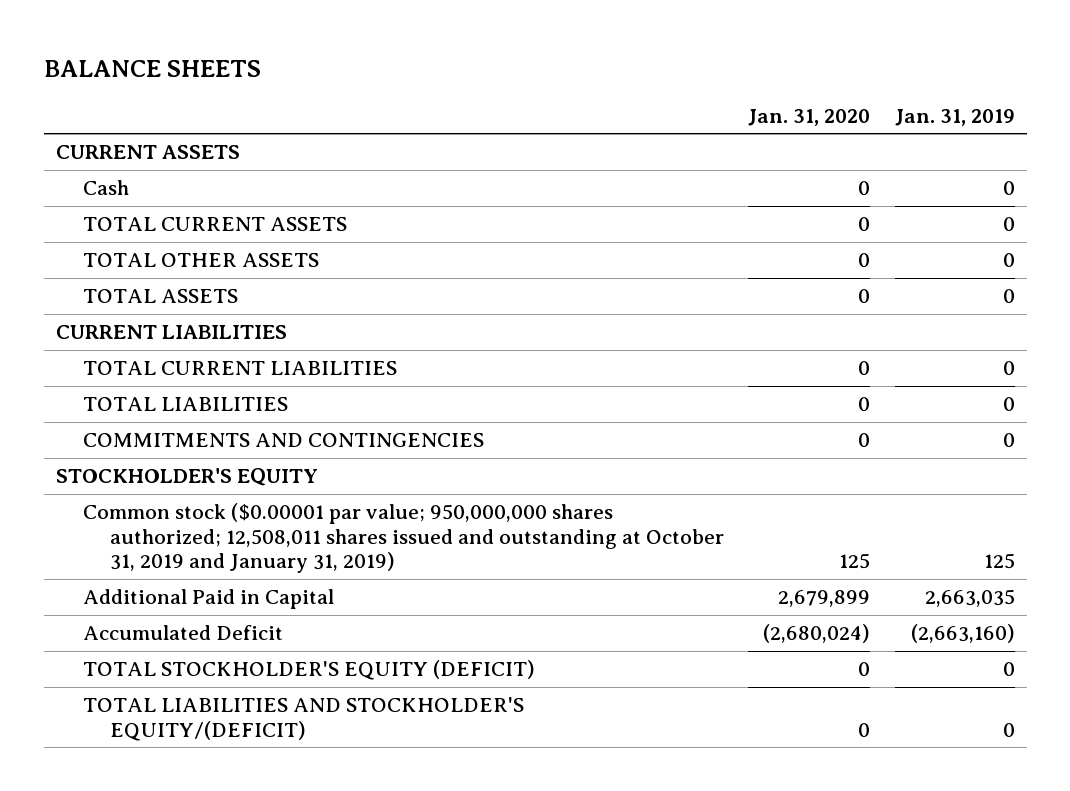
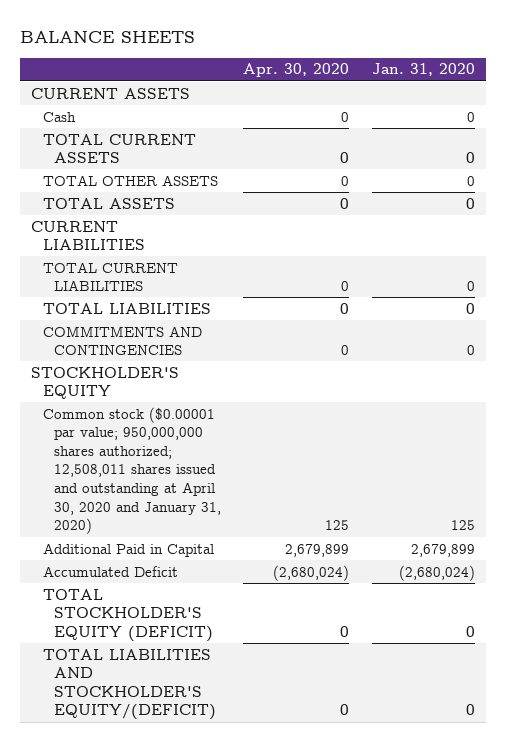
- | Jan. 31, 2020 | Jan. 31, 2019
+ | Apr. 30, 2020 | Jan. 31, 2020
- Common stock ($0.00001 par value; 950,000,000 shares authorized; 12,508,011 shares issued and outstanding at October 31, 2019 and January 31, 2019) | 125 | 125
+ Common stock ($0.00001 par value; 950,000,000 shares authorized; 12,508,011 shares issued and outstanding at April 30, 2020 and January 31, 2020) | 125 | 125

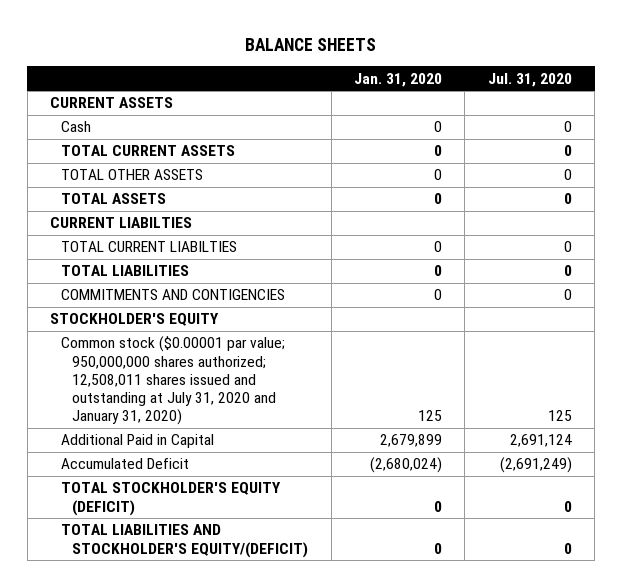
- | Apr. 30, 2020 | Jan. 31, 2020
+ | Jan. 31, 2020 | Jul. 31, 2020
- CURRENT LIABILITIES
- TOTAL CURRENT LIABILITIES | 0 | 0
+ CURRENT LIABILTIES
+ TOTAL CURRENT LIABILTIES | 0 | 0
- COMMITMENTS AND CONTINGENCIES | 0 | 0
+ COMMITMENTS AND CONTIGENCIES | 0 | 0
- Common stock ($0.00001 par value; 950,000,000 shares authorized; 12,508,011 shares issued and outstanding at April 30, 2020 and January 31, 2020) | 125 | 125
+ Common stock ($0.00001 par value; 950,000,000 shares authorized; 12,508,011 shares issued and outstanding at July 31, 2020 and January 31, 2020) | 125 | 125

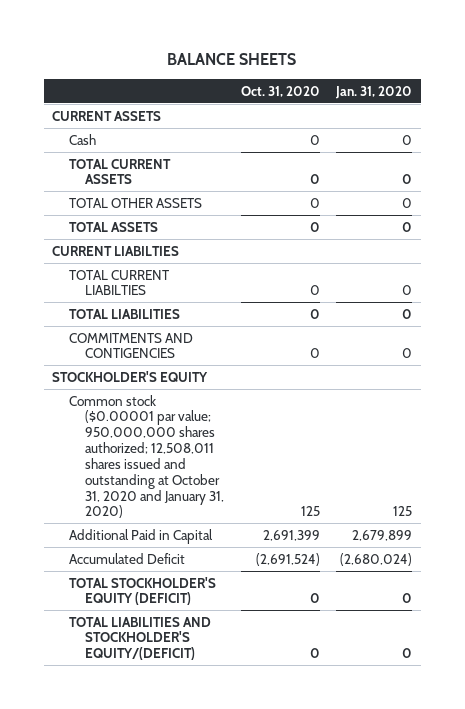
- | Jan. 31, 2020 | Jul. 31, 2020
+ | Oct. 31, 2020 | Jan. 31, 2020
- Common stock ($0.00001 par value; 950,000,000 shares authorized; 12,508,011 shares issued and outstanding at July 31, 2020 and January 31, 2020) | 125 | 125
+ Common stock ($0.00001 par value; 950,000,000 shares authorized; 12,508,011 shares issued and outstanding at October 31, 2020 and January 31, 2020) | 125 | 125

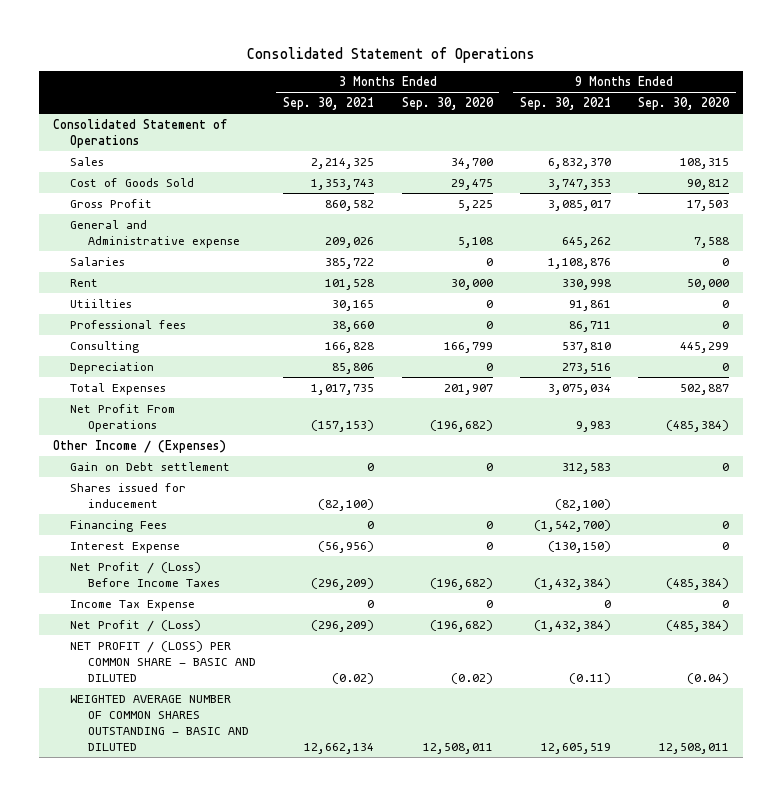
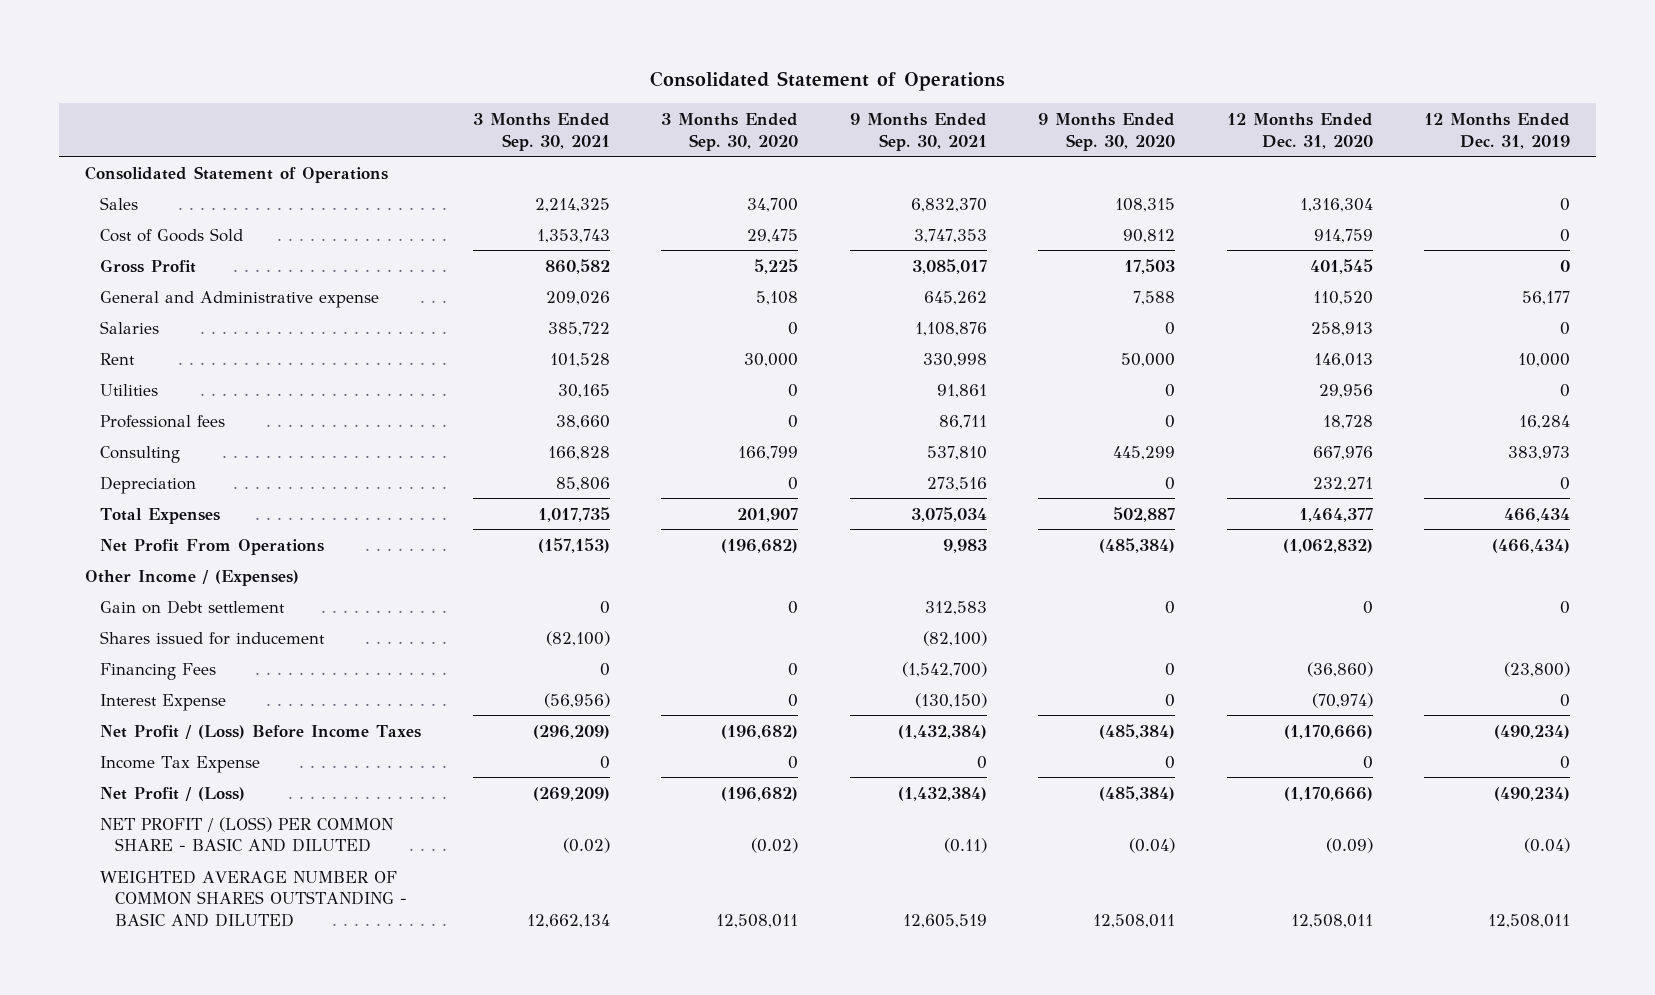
- | 3 Months Ended Sep. 30, 2021 | 3 Months Ended Sep. 30, 2020 | 9 Months Ended Sep. 30, 2021 | 9 Months Ended Sep. 30, 2020
+ | 3 Months Ended Sep. 30, 2021 | 3 Months Ended Sep. 30, 2020 | 9 Months Ended Sep. 30, 2021 | 9 Months Ended Sep. 30, 2020 | 12 Months Ended Dec. 31, 2020 | 12 Months Ended Dec. 31, 2019
- Utiilties | 30,165 | 0 | 91,861 | 0
+ Utilities | 30,165 | 0 | 91,861 | 0 | 29,956 | 0
- Net Profit / (Loss) | (296,209) | (196,682) | (1,432,384) | (485,384)
+ Net Profit / (Loss) | (269,209) | (196,682) | (1,432,384) | (485,384) | (1,170,666) | (490,234)

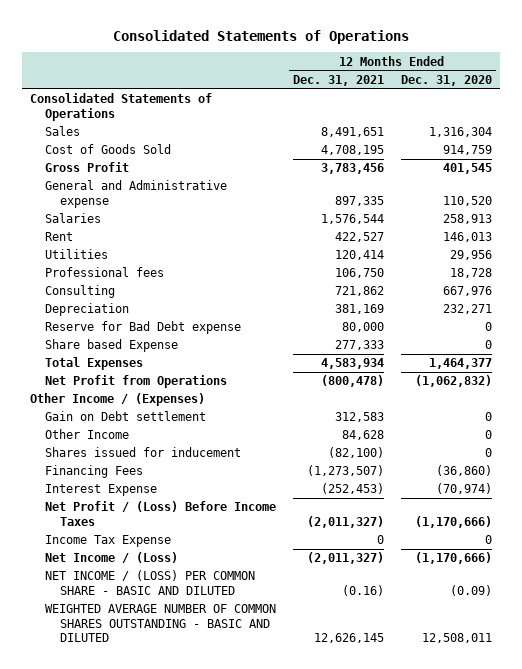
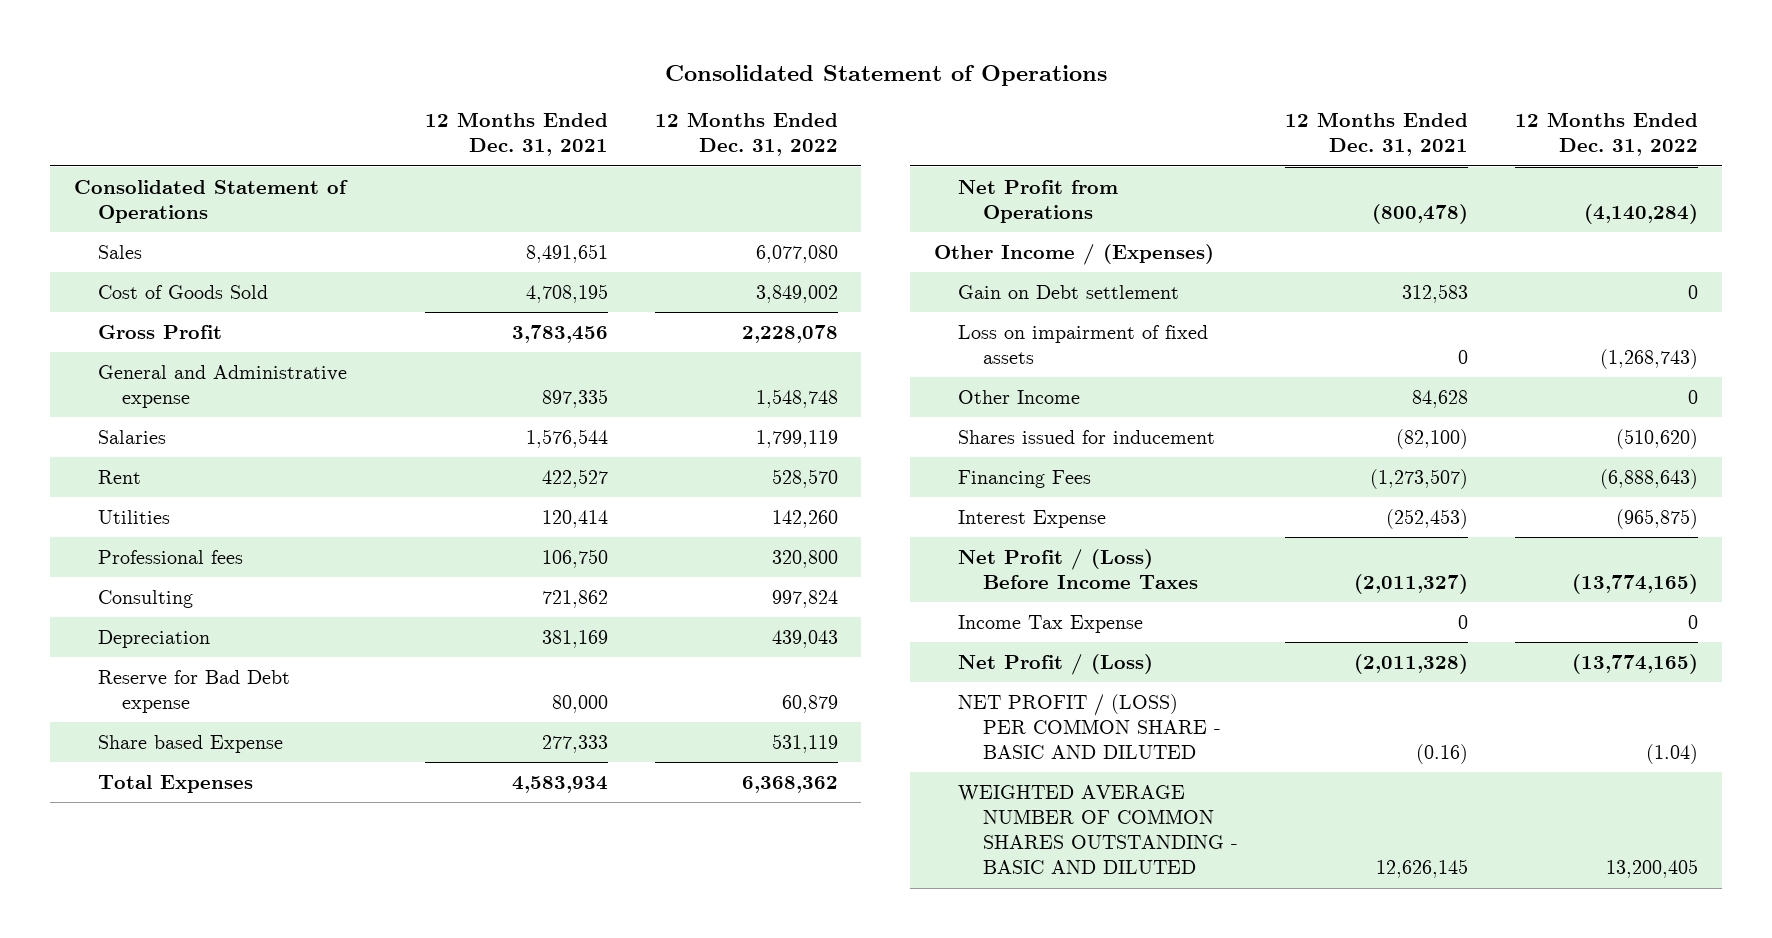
- Consolidated Statements of Operations
+ Consolidated Statement of Operations
- | 12 Months Ended Dec. 31, 2021 | 12 Months Ended Dec. 31, 2020
+ | 12 Months Ended Dec. 31, 2021 | 12 Months Ended Dec. 31, 2022
- Consolidated Statements of Operations
+ Consolidated Statement of Operations
+ Loss on impairment of fixed assets | 0 | (1,268,743)
- Net Income / (Loss) | (2,011,327) | (1,170,666)
- NET INCOME / (LOSS) PER COMMON SHARE - BASIC AND DILUTED | (0.16) | (0.09)
+ Net Profit / (Loss) | (2,011,328) | (13,774,165)
+ NET PROFIT / (LOSS) PER COMMON SHARE - BASIC AND DILUTED | (0.16) | (1.04)

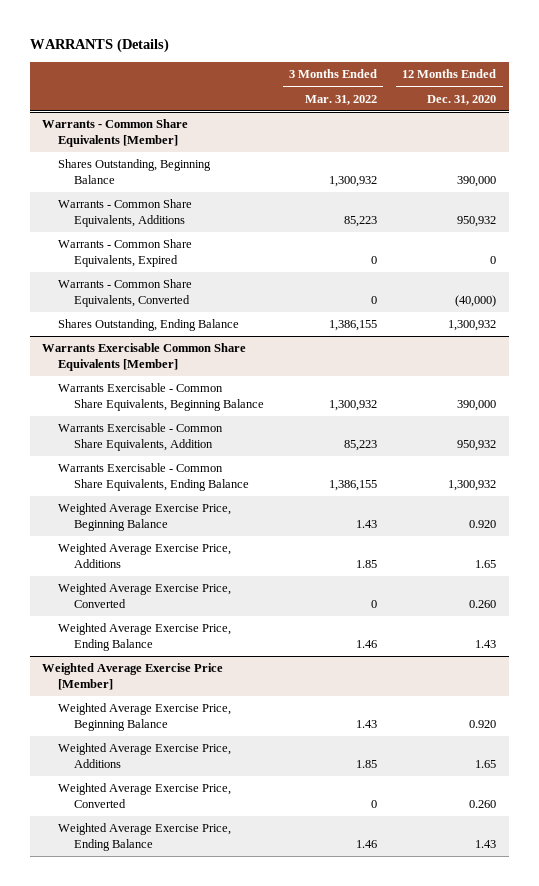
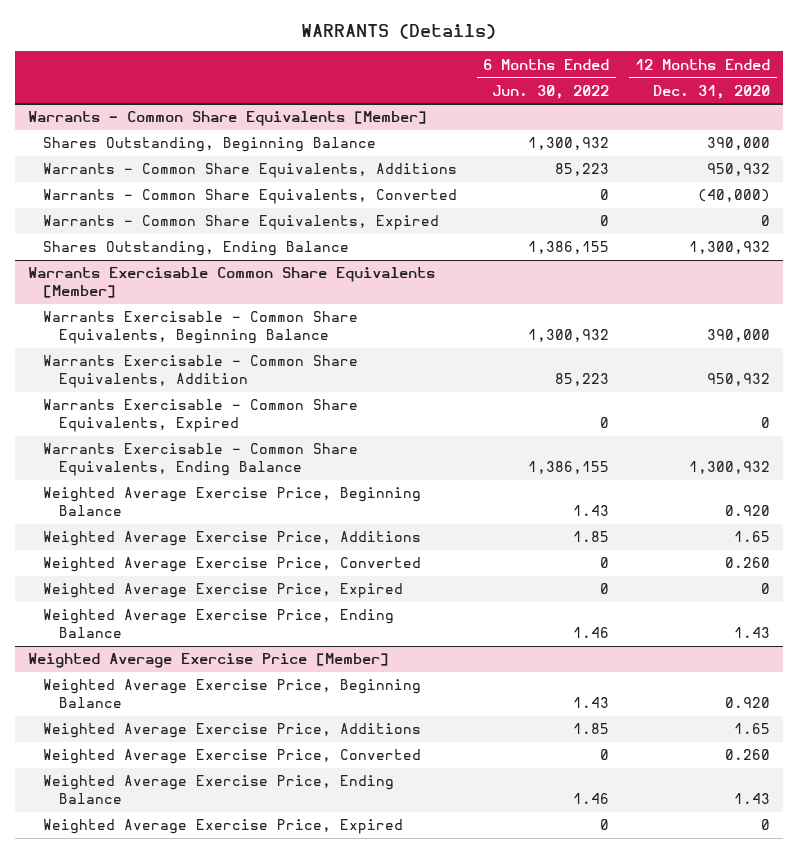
- | 3 Months Ended Mar. 31, 2022 | 12 Months Ended Dec. 31, 2020
+ | 6 Months Ended Jun. 30, 2022 | 12 Months Ended Dec. 31, 2020
@ Warrants - Common Share Equivalents [Member]
moved down: Warrants - Common Share Equivalents, Expired | 0 | 0
@ Warrants Exercisable Common Share Equivalents [Member]
+ Warrants Exercisable - Common Share Equivalents, Expired | 0 | 0
+ Weighted Average Exercise Price, Expired | 0 | 0
@ Weighted Average Exercise Price [Member]
+ Weighted Average Exercise Price, Expired | 0 | 0

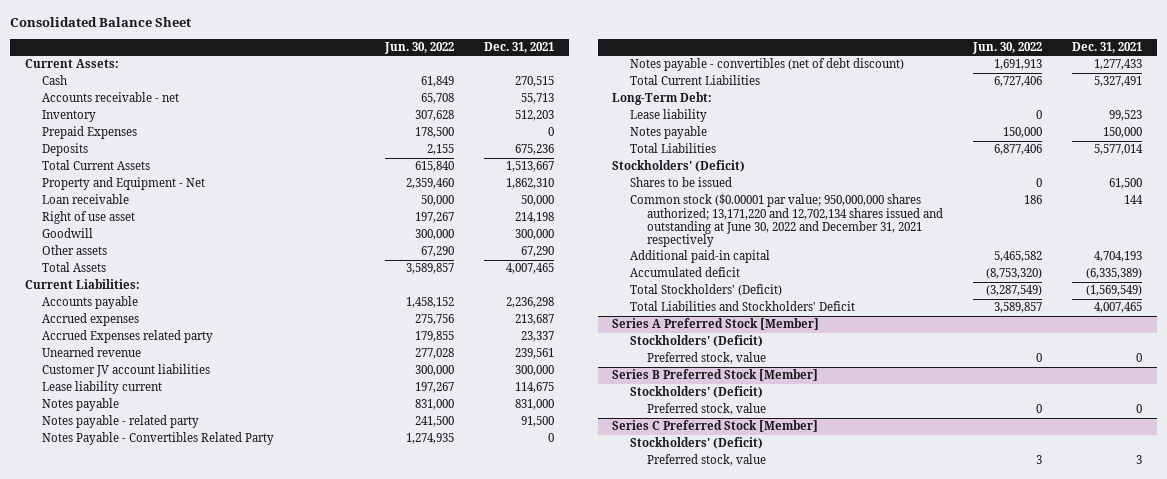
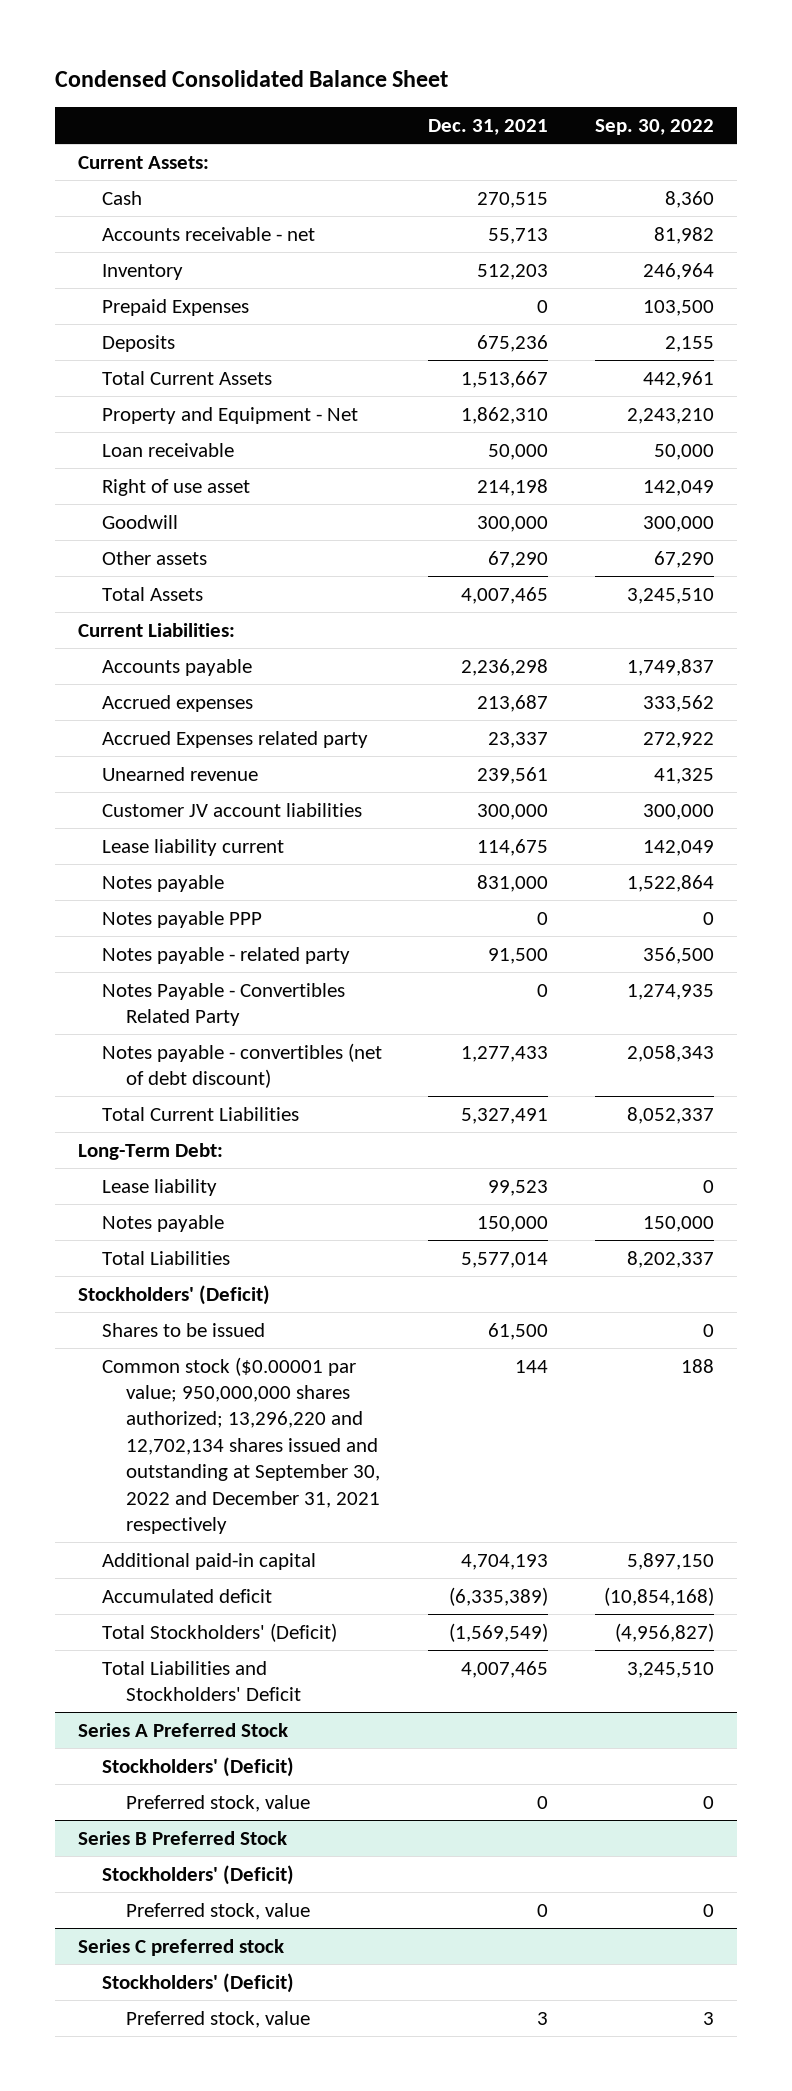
- Consolidated Balance Sheet
+ Condensed Consolidated Balance Sheet
- | Jun. 30, 2022 | Dec. 31, 2021
+ | Dec. 31, 2021 | Sep. 30, 2022
+ Notes payable PPP | 0 | 0
- Common stock ($0.00001 par value; 950,000,000 shares authorized; 13,171,220 and 12,702,134 shares issued and outstanding at June 30, 2022 and December 31, 2021 respectively | 186 | 144
+ Common stock ($0.00001 par value; 950,000,000 shares authorized; 13,296,220 and 12,702,134 shares issued and outstanding at September 30, 2022 and December 31, 2021 respectively | 144 | 188
- Series A Preferred Stock [Member]
+ Series A Preferred Stock
- Series B Preferred Stock [Member]
+ Series B Preferred Stock
- Series C Preferred Stock [Member]
+ Series C preferred stock

